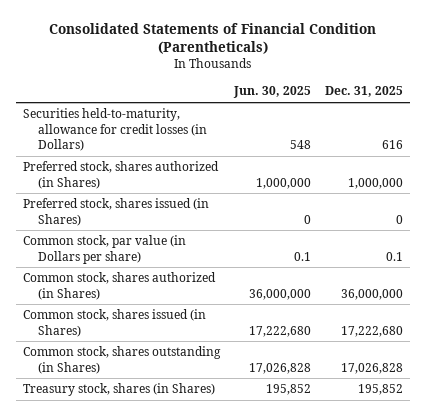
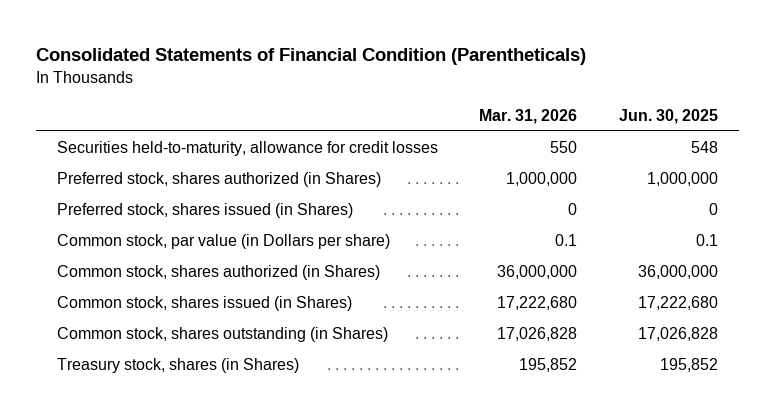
- | Jun. 30, 2025 | Dec. 31, 2025
+ | Mar. 31, 2026 | Jun. 30, 2025
- Securities held-to-maturity, allowance for credit losses (in Dollars) | 548 | 616
+ Securities held-to-maturity, allowance for credit losses | 550 | 548

